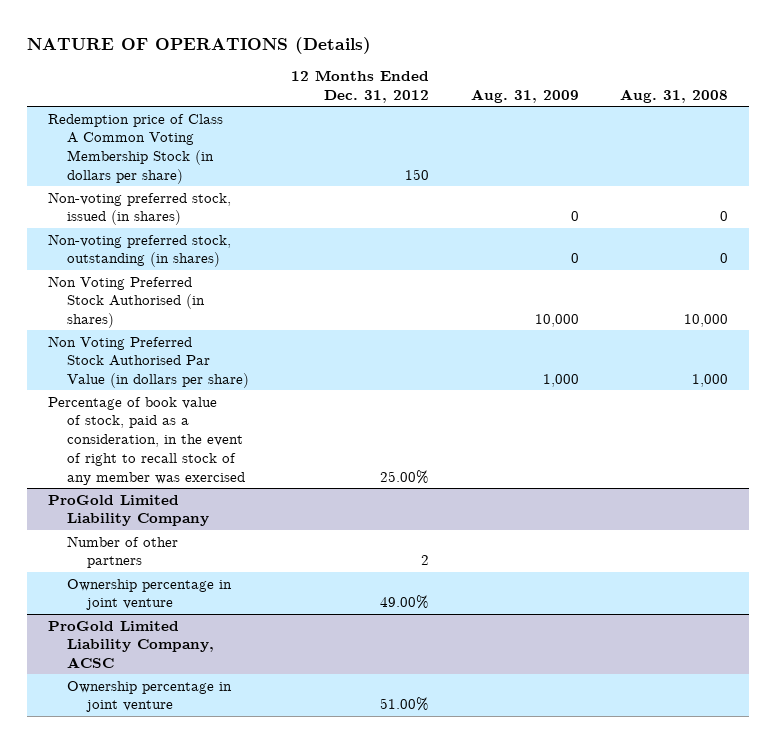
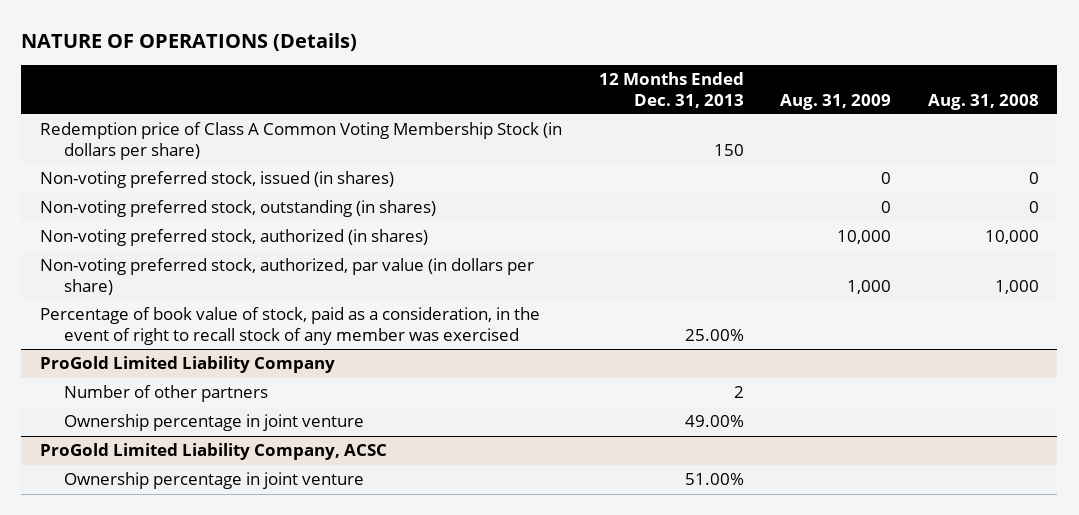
- | 12 Months Ended Dec. 31, 2012 | Aug. 31, 2009 | Aug. 31, 2008
+ | 12 Months Ended Dec. 31, 2013 | Aug. 31, 2009 | Aug. 31, 2008
- Non Voting Preferred Stock Authorised (in shares) | | 10,000 | 10,000
- Non Voting Preferred Stock Authorised Par Value (in dollars per share) | | 1,000 | 1,000
+ Non-voting preferred stock, authorized (in shares) | | 10,000 | 10,000
+ Non-voting preferred stock, authorized, par value (in dollars per share) | | 1,000 | 1,000

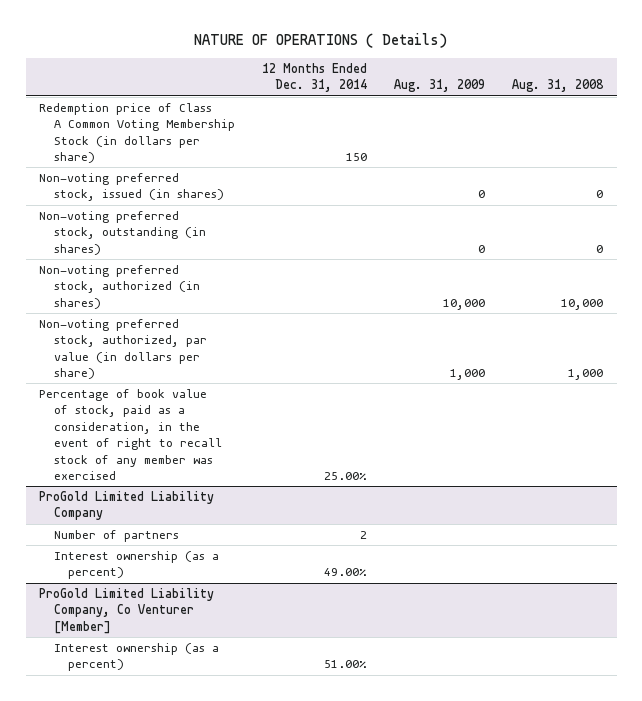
- NATURE OF OPERATIONS (Details)
+ NATURE OF OPERATIONS ( Details)
- | 12 Months Ended Dec. 31, 2013 | Aug. 31, 2009 | Aug. 31, 2008
+ | 12 Months Ended Dec. 31, 2014 | Aug. 31, 2009 | Aug. 31, 2008
@ ProGold Limited Liability Company
- Number of other partners | 2 | |
- Ownership percentage in joint venture | 49.00% | |
- ProGold Limited Liability Company, ACSC
- Ownership percentage in joint venture | 51.00% | |
@ ProGold Limited Liability Company
+ Number of partners | 2 | |
+ Interest ownership (as a percent) | 49.00% | |
+ ProGold Limited Liability Company, Co Venturer [Member]
+ Interest ownership (as a percent) | 51.00% | |

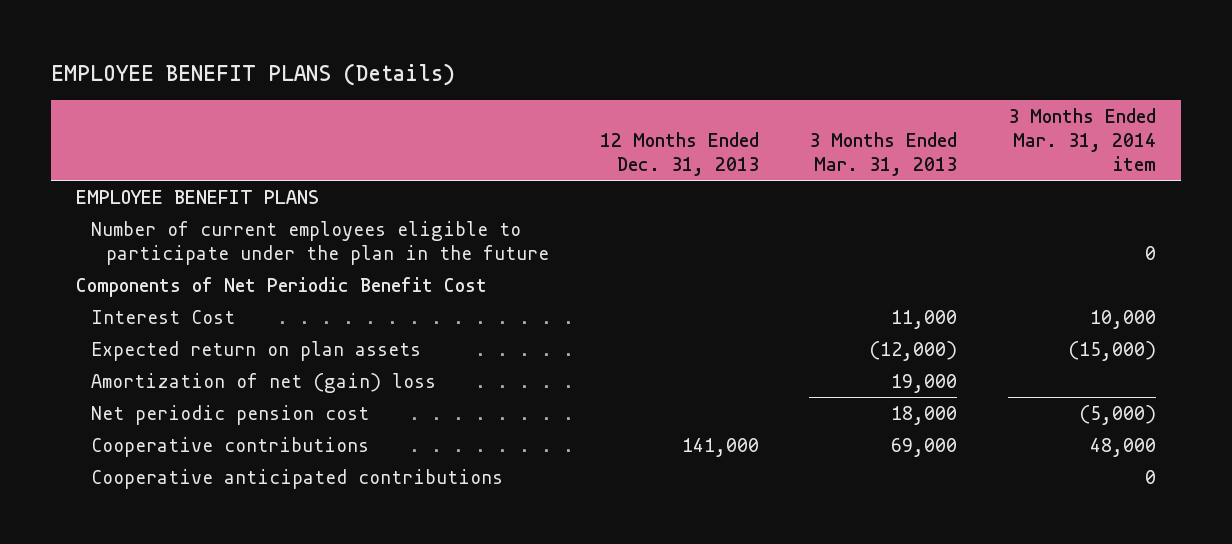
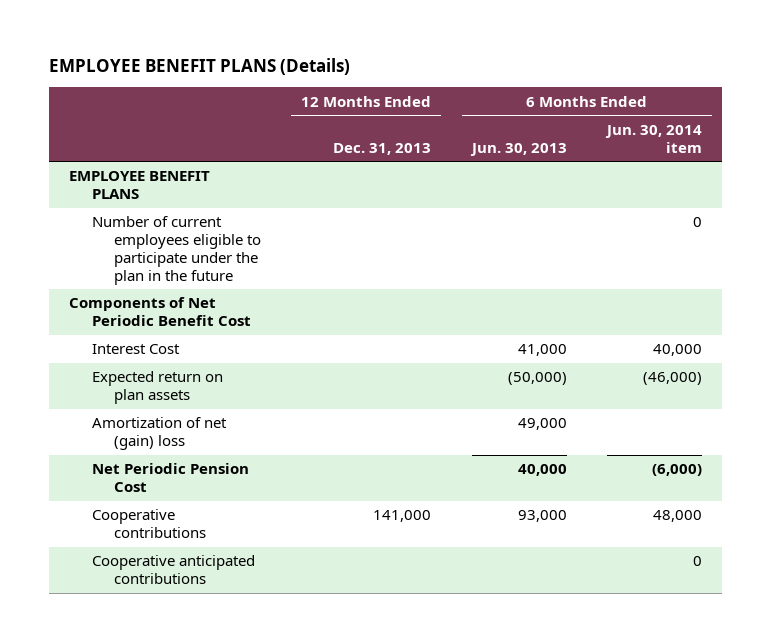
- | 12 Months Ended Dec. 31, 2013 | 3 Months Ended Mar. 31, 2013 | 3 Months Ended Mar. 31, 2014 item
+ | 12 Months Ended Dec. 31, 2013 | 6 Months Ended Jun. 30, 2013 | 6 Months Ended Jun. 30, 2014 item
- Net periodic pension cost | | 18,000 | (5,000)
+ Net Periodic Pension Cost | | 40,000 | (6,000)

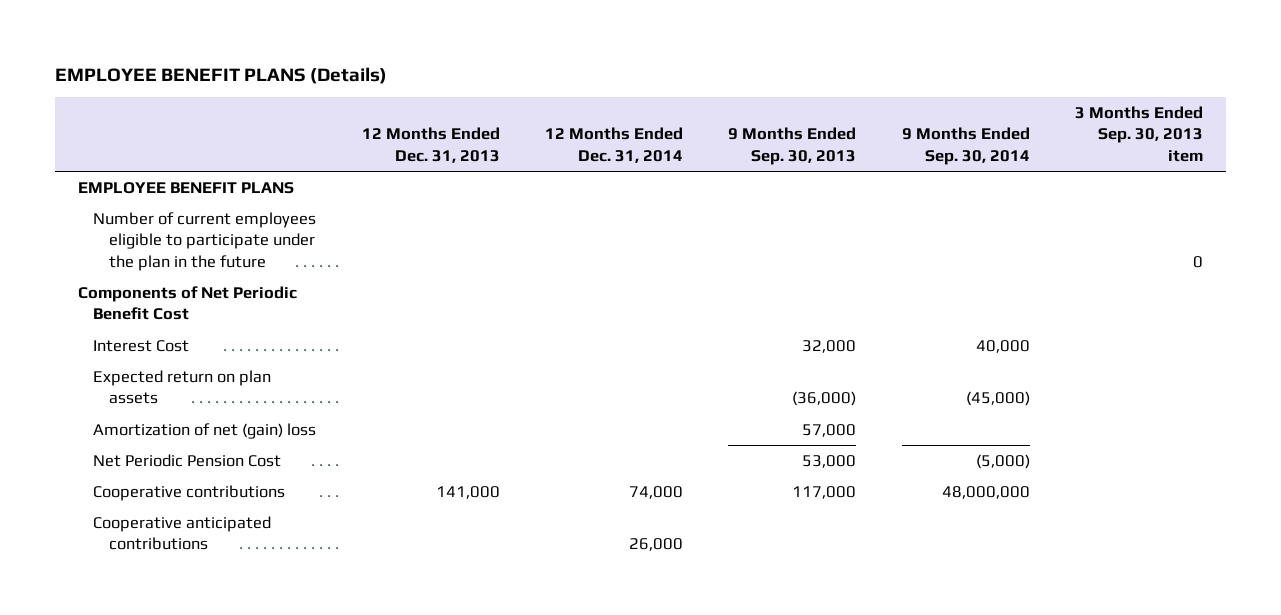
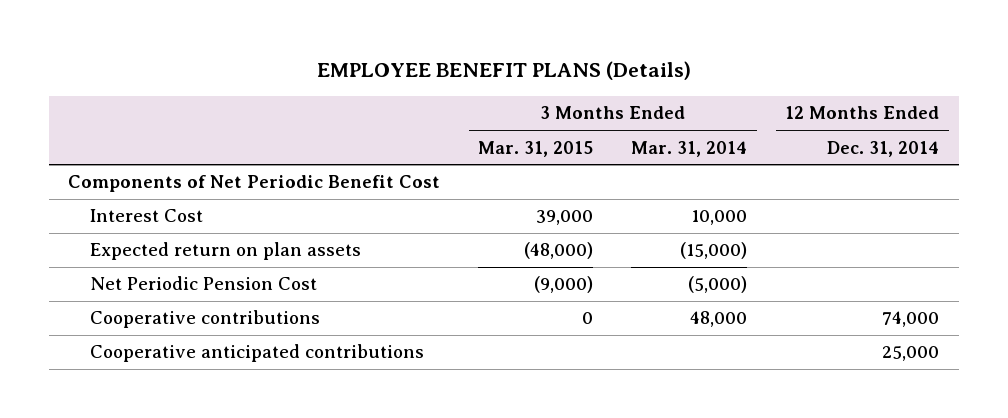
- | 12 Months Ended Dec. 31, 2013 | 12 Months Ended Dec. 31, 2014 | 9 Months Ended Sep. 30, 2013 | 9 Months Ended Sep. 30, 2014 | 3 Months Ended Sep. 30, 2013 item
+ | 3 Months Ended Mar. 31, 2015 | 3 Months Ended Mar. 31, 2014 | 12 Months Ended Dec. 31, 2014
- EMPLOYEE BENEFIT PLANS
- Number of current employees eligible to participate under the plan in the future | | | | | 0
- Amortization of net (gain) loss | | | 57,000 | |
- Cooperative anticipated contributions | | 26,000 | | |
+ Cooperative anticipated contributions | | | 25,000

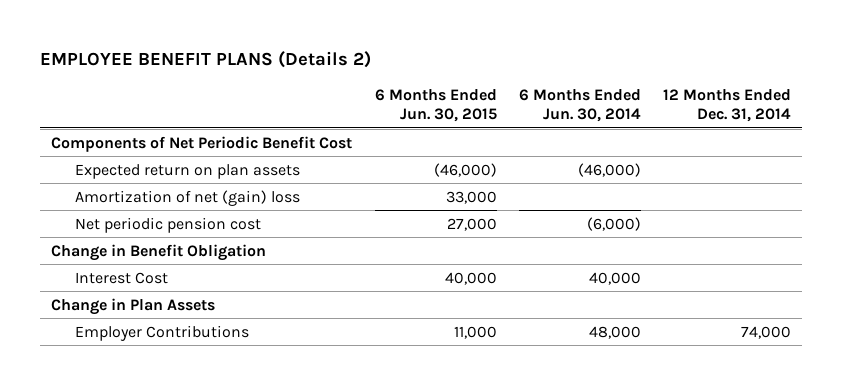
- EMPLOYEE BENEFIT PLANS (Details)
+ EMPLOYEE BENEFIT PLANS (Details 2)
- | 3 Months Ended Mar. 31, 2015 | 3 Months Ended Mar. 31, 2014 | 12 Months Ended Dec. 31, 2014
+ | 6 Months Ended Jun. 30, 2015 | 6 Months Ended Jun. 30, 2014 | 12 Months Ended Dec. 31, 2014
- Net Periodic Pension Cost | (9,000) | (5,000) |
- Cooperative contributions | 0 | 48,000 | 74,000
- Cooperative anticipated contributions | | | 25,000
+ Amortization of net (gain) loss | 33,000 | |
+ Net periodic pension cost | 27,000 | (6,000) |
+ Change in Benefit Obligation
moved down: Interest Cost | 40,000 | 40,000 |
+ Change in Plan Assets
+ Employer Contributions | 11,000 | 48,000 | 74,000

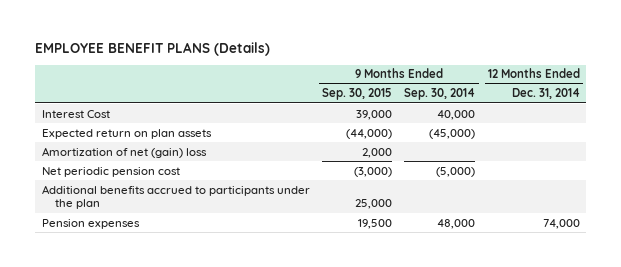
- EMPLOYEE BENEFIT PLANS (Details 2)
+ EMPLOYEE BENEFIT PLANS (Details)
- | 6 Months Ended Jun. 30, 2015 | 6 Months Ended Jun. 30, 2014 | 12 Months Ended Dec. 31, 2014
+ | 9 Months Ended Sep. 30, 2015 | 9 Months Ended Sep. 30, 2014 | 12 Months Ended Dec. 31, 2014
- Components of Net Periodic Benefit Cost
moved up: Interest Cost | 39,000 | 40,000 |
- Change in Benefit Obligation
- Change in Plan Assets
- Employer Contributions | 11,000 | 48,000 | 74,000
+ Additional benefits accrued to participants under the plan | 25,000 | |
+ Pension expenses | 19,500 | 48,000 | 74,000

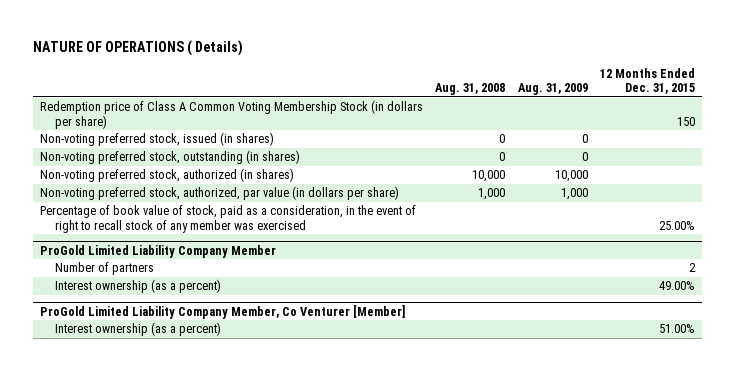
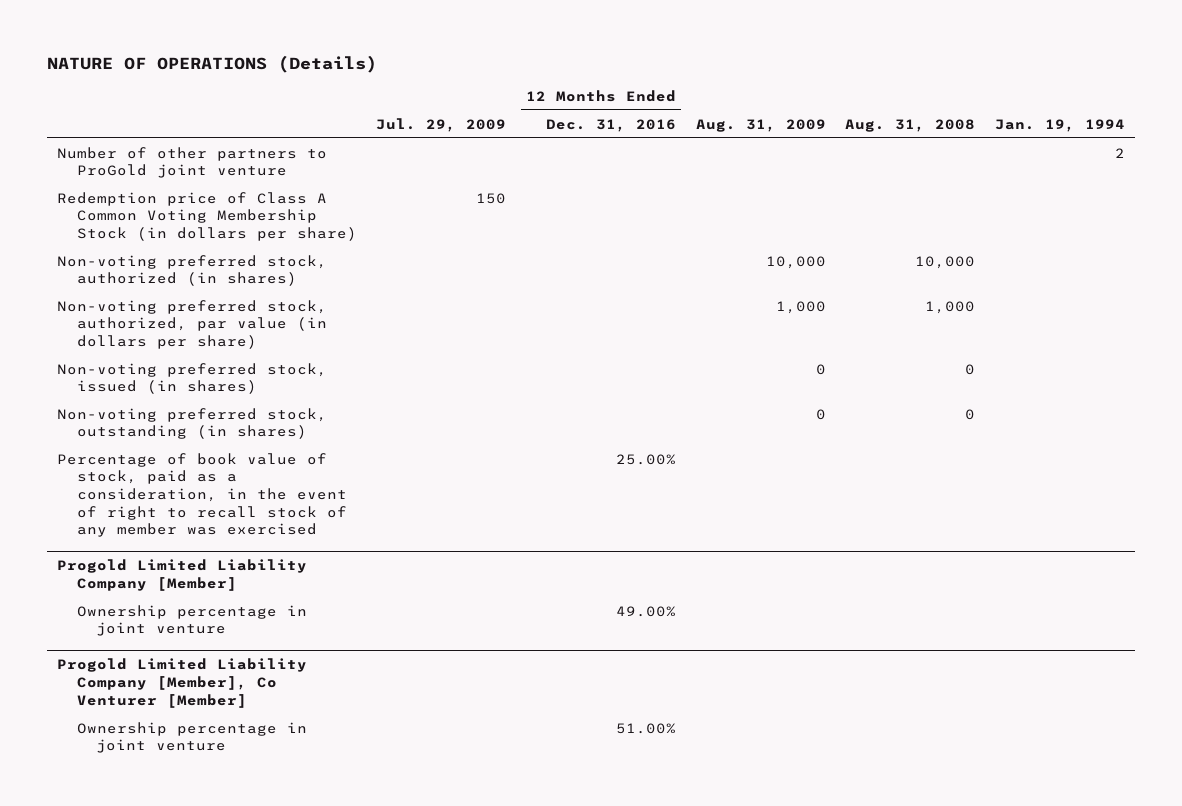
- NATURE OF OPERATIONS ( Details)
+ NATURE OF OPERATIONS (Details)
- | Aug. 31, 2008 | Aug. 31, 2009 | 12 Months Ended Dec. 31, 2015
+ | Jul. 29, 2009 | 12 Months Ended Dec. 31, 2016 | Aug. 31, 2009 | Aug. 31, 2008 | Jan. 19, 1994
+ Number of other partners to ProGold joint venture | | | | | 2
moved down: Non-voting preferred stock, issued (in shares) | | | 0 | 0 |
moved down: Non-voting preferred stock, outstanding (in shares) | | | 0 | 0 |
- ProGold Limited Liability Company Member
- Number of partners | | | 2
- Interest ownership (as a percent) | | | 49.00%
- ProGold Limited Liability Company Member, Co Venturer [Member]
- Interest ownership (as a percent) | | | 51.00%
+ Progold Limited Liability Company [Member]
+ Ownership percentage in joint venture | | 49.00% | | |
+ Progold Limited Liability Company [Member], Co Venturer [Member]
+ Ownership percentage in joint venture | | 51.00% | | |

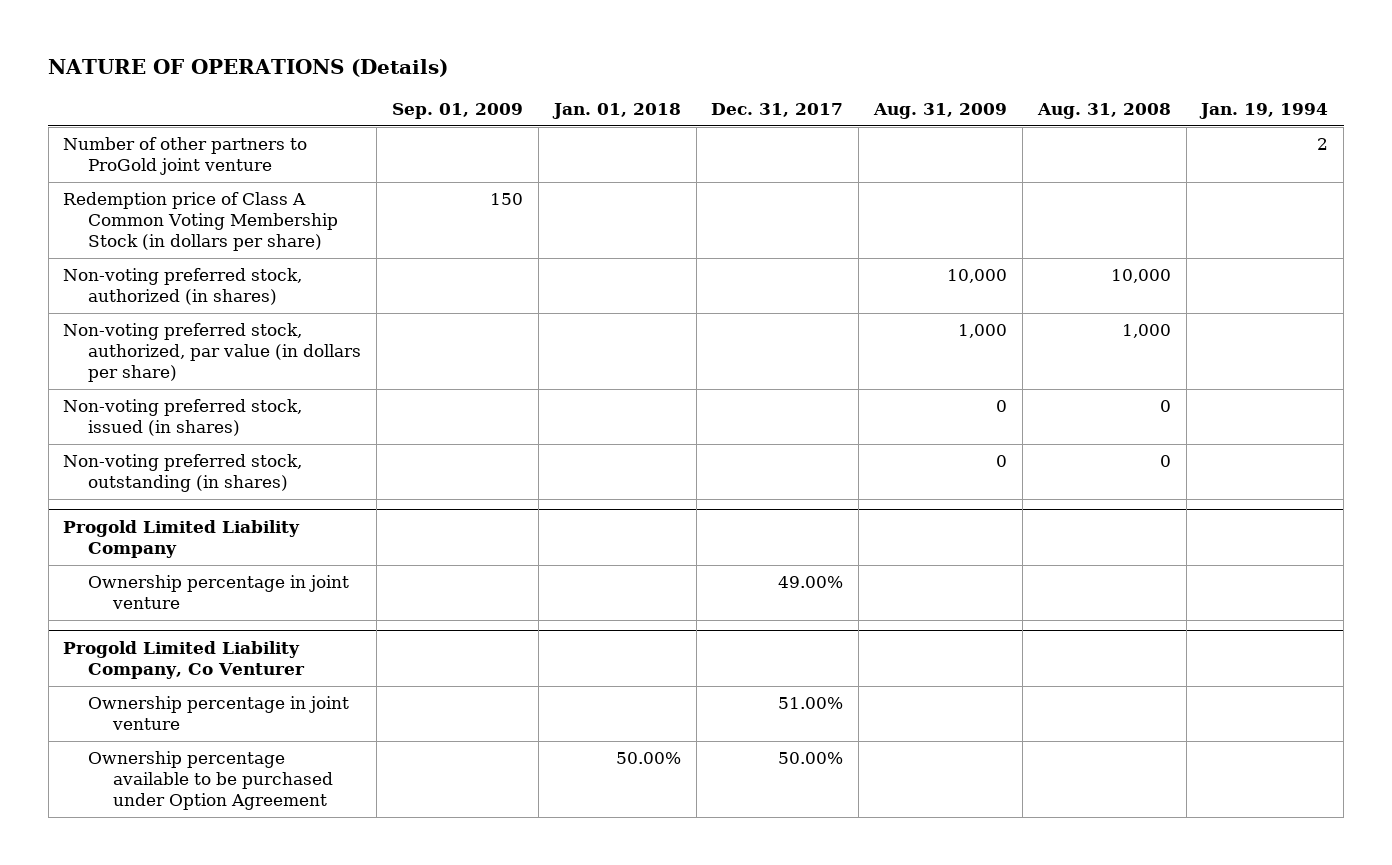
- | Jul. 29, 2009 | 12 Months Ended Dec. 31, 2016 | Aug. 31, 2009 | Aug. 31, 2008 | Jan. 19, 1994
+ | Sep. 01, 2009 | Jan. 01, 2018 | Dec. 31, 2017 | Aug. 31, 2009 | Aug. 31, 2008 | Jan. 19, 1994
- Percentage of book value of stock, paid as a consideration, in the event of right to recall stock of any member was exercised | | 25.00% | | |
- Progold Limited Liability Company [Member]
+ Progold Limited Liability Company
- Progold Limited Liability Company [Member], Co Venturer [Member]
+ Progold Limited Liability Company, Co Venturer
+ Ownership percentage available to be purchased under Option Agreement | | 50.00% | 50.00% | | |

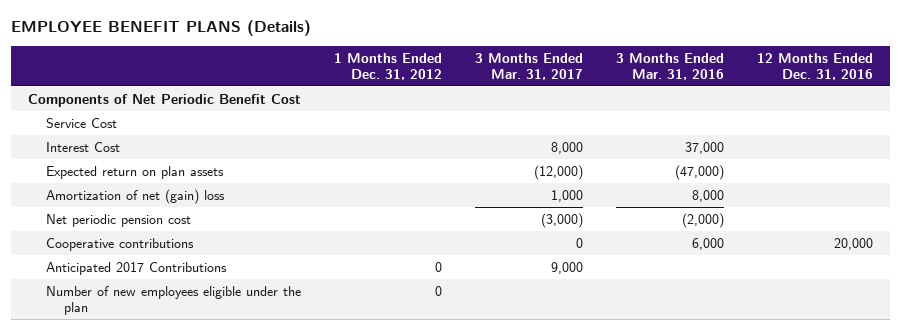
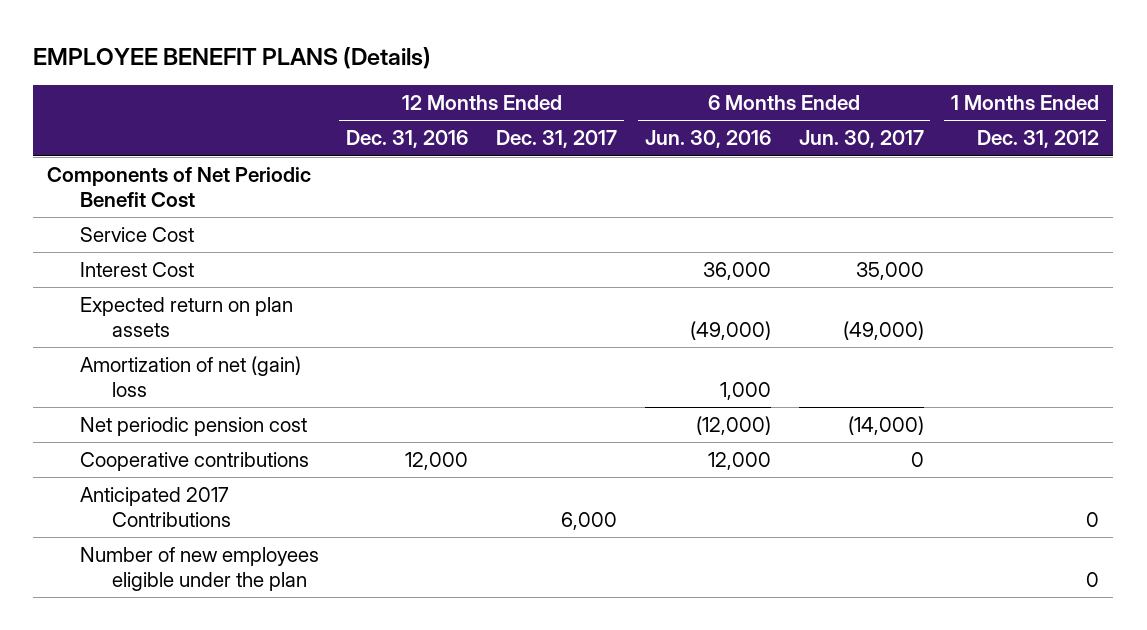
- | 1 Months Ended Dec. 31, 2012 | 3 Months Ended Mar. 31, 2017 | 3 Months Ended Mar. 31, 2016 | 12 Months Ended Dec. 31, 2016
+ | 12 Months Ended Dec. 31, 2016 | 12 Months Ended Dec. 31, 2017 | 6 Months Ended Jun. 30, 2016 | 6 Months Ended Jun. 30, 2017 | 1 Months Ended Dec. 31, 2012
- Cooperative contributions | | 0 | 6,000 | 20,000
+ Cooperative contributions | 12,000 | | 12,000 | 0 |

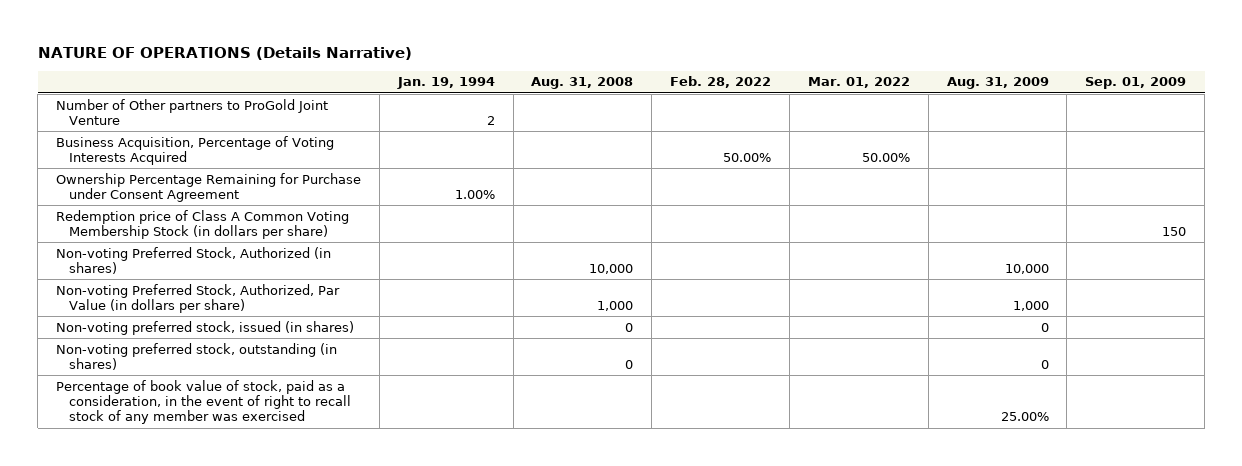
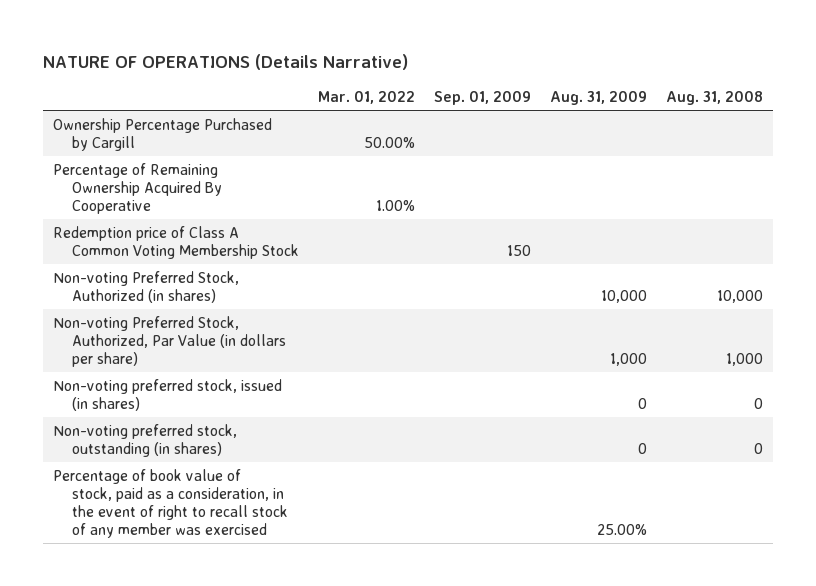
- | Jan. 19, 1994 | Aug. 31, 2008 | Feb. 28, 2022 | Mar. 01, 2022 | Aug. 31, 2009 | Sep. 01, 2009
+ | Mar. 01, 2022 | Sep. 01, 2009 | Aug. 31, 2009 | Aug. 31, 2008
- Number of Other partners to ProGold Joint Venture | 2 | | | | |
- Business Acquisition, Percentage of Voting Interests Acquired | | | 50.00% | 50.00% | |
- Ownership Percentage Remaining for Purchase under Consent Agreement | 1.00% | | | | |
- Redemption price of Class A Common Voting Membership Stock (in dollars per share) | | | | | | 150
+ Ownership Percentage Purchased by Cargill | 50.00% | | |
+ Percentage of Remaining Ownership Acquired By Cooperative | 1.00% | | |
+ Redemption price of Class A Common Voting Membership Stock | | 150 | |

